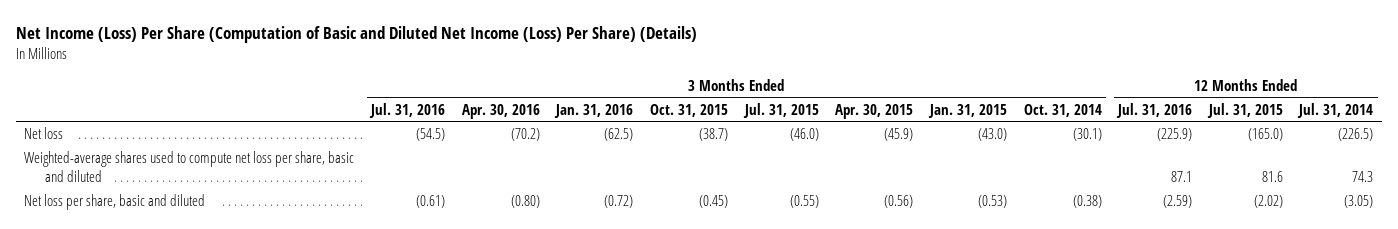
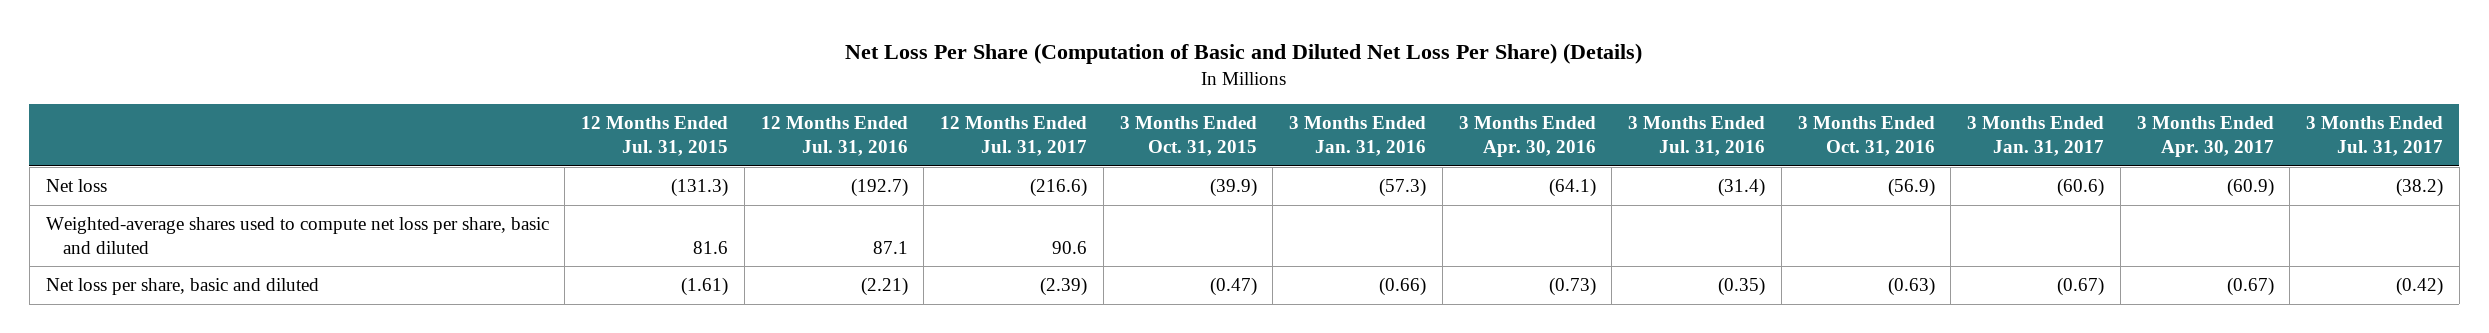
- Net Income (Loss) Per Share (Computation of Basic and Diluted Net Income (Loss) Per Share) (Details)
+ Net Loss Per Share (Computation of Basic and Diluted Net Loss Per Share) (Details)
- | 3 Months Ended Jul. 31, 2016 | 3 Months Ended Apr. 30, 2016 | 3 Months Ended Jan. 31, 2016 | 3 Months Ended Oct. 31, 2015 | 3 Months Ended Jul. 31, 2015 | 3 Months Ended Apr. 30, 2015 | 3 Months Ended Jan. 31, 2015 | 3 Months Ended Oct. 31, 2014 | 12 Months Ended Jul. 31, 2016 | 12 Months Ended Jul. 31, 2015 | 12 Months Ended Jul. 31, 2014
+ | 12 Months Ended Jul. 31, 2015 | 12 Months Ended Jul. 31, 2016 | 12 Months Ended Jul. 31, 2017 | 3 Months Ended Oct. 31, 2015 | 3 Months Ended Jan. 31, 2016 | 3 Months Ended Apr. 30, 2016 | 3 Months Ended Jul. 31, 2016 | 3 Months Ended Oct. 31, 2016 | 3 Months Ended Jan. 31, 2017 | 3 Months Ended Apr. 30, 2017 | 3 Months Ended Jul. 31, 2017
- Net loss | (54.5) | (70.2) | (62.5) | (38.7) | (46.0) | (45.9) | (43.0) | (30.1) | (225.9) | (165.0) | (226.5)
+ Net loss | (131.3) | (192.7) | (216.6) | (39.9) | (57.3) | (64.1) | (31.4) | (56.9) | (60.6) | (60.9) | (38.2)
- Net loss per share, basic and diluted | (0.61) | (0.80) | (0.72) | (0.45) | (0.55) | (0.56) | (0.53) | (0.38) | (2.59) | (2.02) | (3.05)
+ Net loss per share, basic and diluted | (1.61) | (2.21) | (2.39) | (0.47) | (0.66) | (0.73) | (0.35) | (0.63) | (0.67) | (0.67) | (0.42)

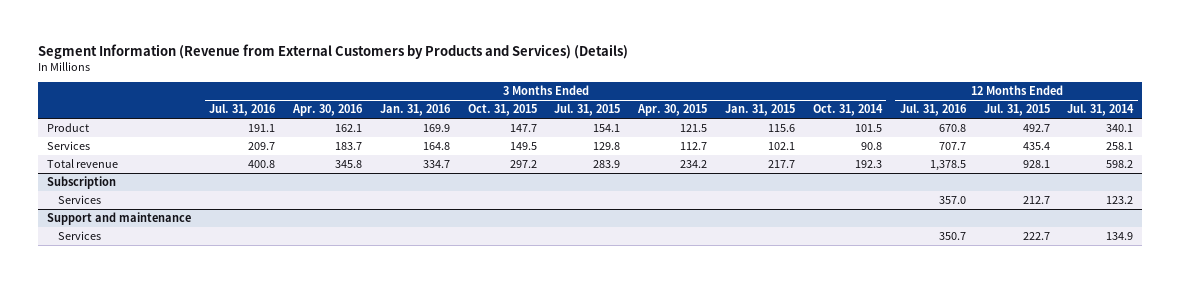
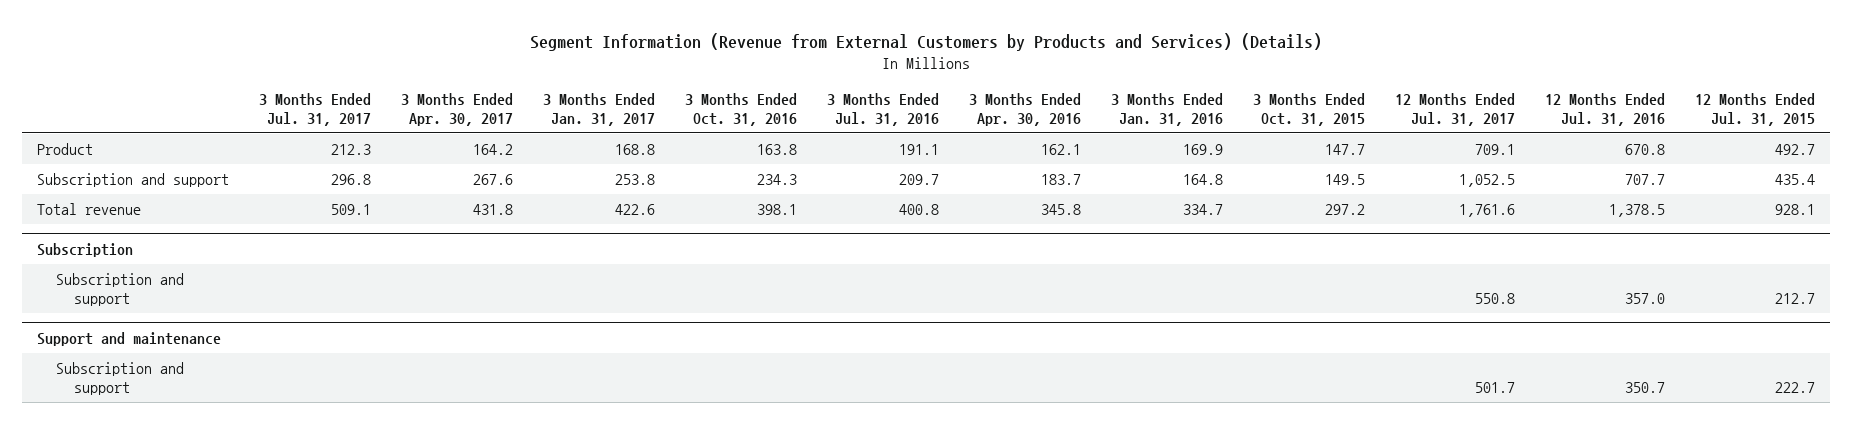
- | 3 Months Ended Jul. 31, 2016 | 3 Months Ended Apr. 30, 2016 | 3 Months Ended Jan. 31, 2016 | 3 Months Ended Oct. 31, 2015 | 3 Months Ended Jul. 31, 2015 | 3 Months Ended Apr. 30, 2015 | 3 Months Ended Jan. 31, 2015 | 3 Months Ended Oct. 31, 2014 | 12 Months Ended Jul. 31, 2016 | 12 Months Ended Jul. 31, 2015 | 12 Months Ended Jul. 31, 2014
+ | 3 Months Ended Jul. 31, 2017 | 3 Months Ended Apr. 30, 2017 | 3 Months Ended Jan. 31, 2017 | 3 Months Ended Oct. 31, 2016 | 3 Months Ended Jul. 31, 2016 | 3 Months Ended Apr. 30, 2016 | 3 Months Ended Jan. 31, 2016 | 3 Months Ended Oct. 31, 2015 | 12 Months Ended Jul. 31, 2017 | 12 Months Ended Jul. 31, 2016 | 12 Months Ended Jul. 31, 2015
- Services | 209.7 | 183.7 | 164.8 | 149.5 | 129.8 | 112.7 | 102.1 | 90.8 | 707.7 | 435.4 | 258.1
+ Subscription and support | 296.8 | 267.6 | 253.8 | 234.3 | 209.7 | 183.7 | 164.8 | 149.5 | 1,052.5 | 707.7 | 435.4
@ Subscription
- Services | | | | | | | | | 357.0 | 212.7 | 123.2
+ Subscription and support | | | | | | | | | 550.8 | 357.0 | 212.7
@ Support and maintenance
- Services | | | | | | | | | 350.7 | 222.7 | 134.9
+ Subscription and support | | | | | | | | | 501.7 | 350.7 | 222.7

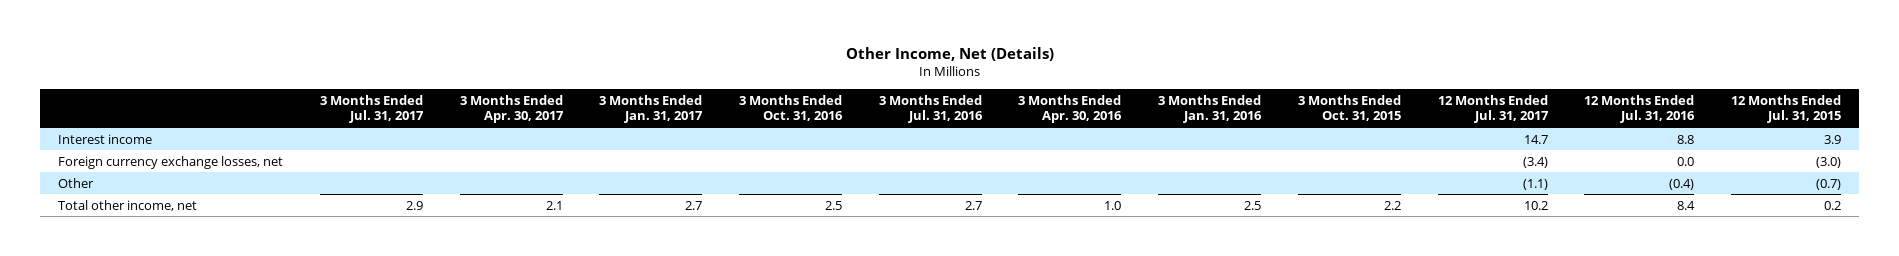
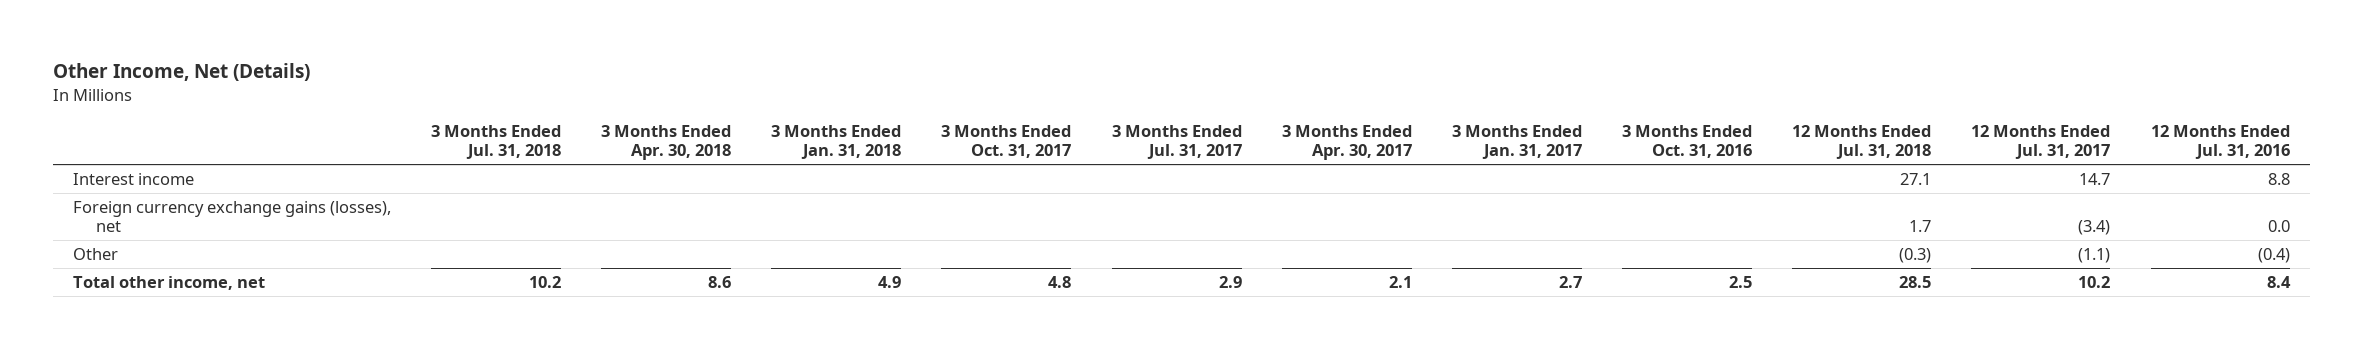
- | 3 Months Ended Jul. 31, 2017 | 3 Months Ended Apr. 30, 2017 | 3 Months Ended Jan. 31, 2017 | 3 Months Ended Oct. 31, 2016 | 3 Months Ended Jul. 31, 2016 | 3 Months Ended Apr. 30, 2016 | 3 Months Ended Jan. 31, 2016 | 3 Months Ended Oct. 31, 2015 | 12 Months Ended Jul. 31, 2017 | 12 Months Ended Jul. 31, 2016 | 12 Months Ended Jul. 31, 2015
+ | 3 Months Ended Jul. 31, 2018 | 3 Months Ended Apr. 30, 2018 | 3 Months Ended Jan. 31, 2018 | 3 Months Ended Oct. 31, 2017 | 3 Months Ended Jul. 31, 2017 | 3 Months Ended Apr. 30, 2017 | 3 Months Ended Jan. 31, 2017 | 3 Months Ended Oct. 31, 2016 | 12 Months Ended Jul. 31, 2018 | 12 Months Ended Jul. 31, 2017 | 12 Months Ended Jul. 31, 2016
- Foreign currency exchange losses, net | | | | | | | | | (3.4) | 0.0 | (3.0)
+ Foreign currency exchange gains (losses), net | | | | | | | | | 1.7 | (3.4) | 0.0

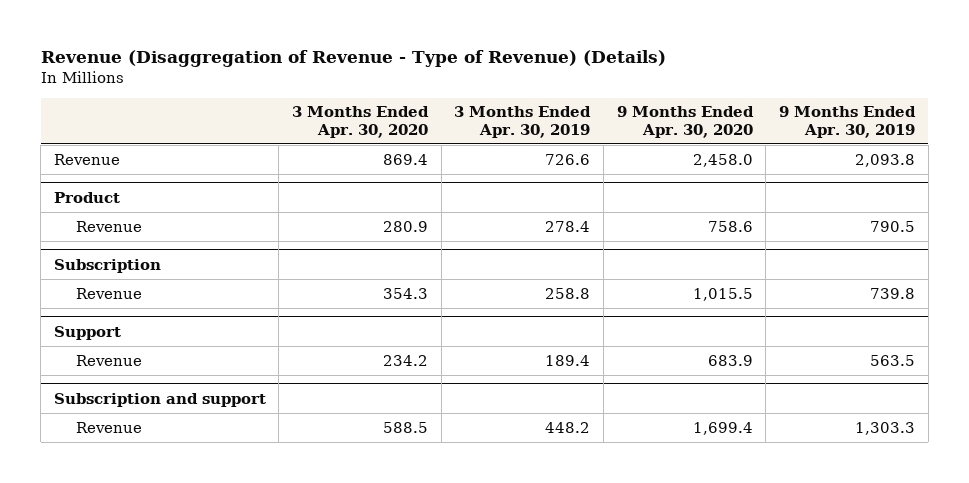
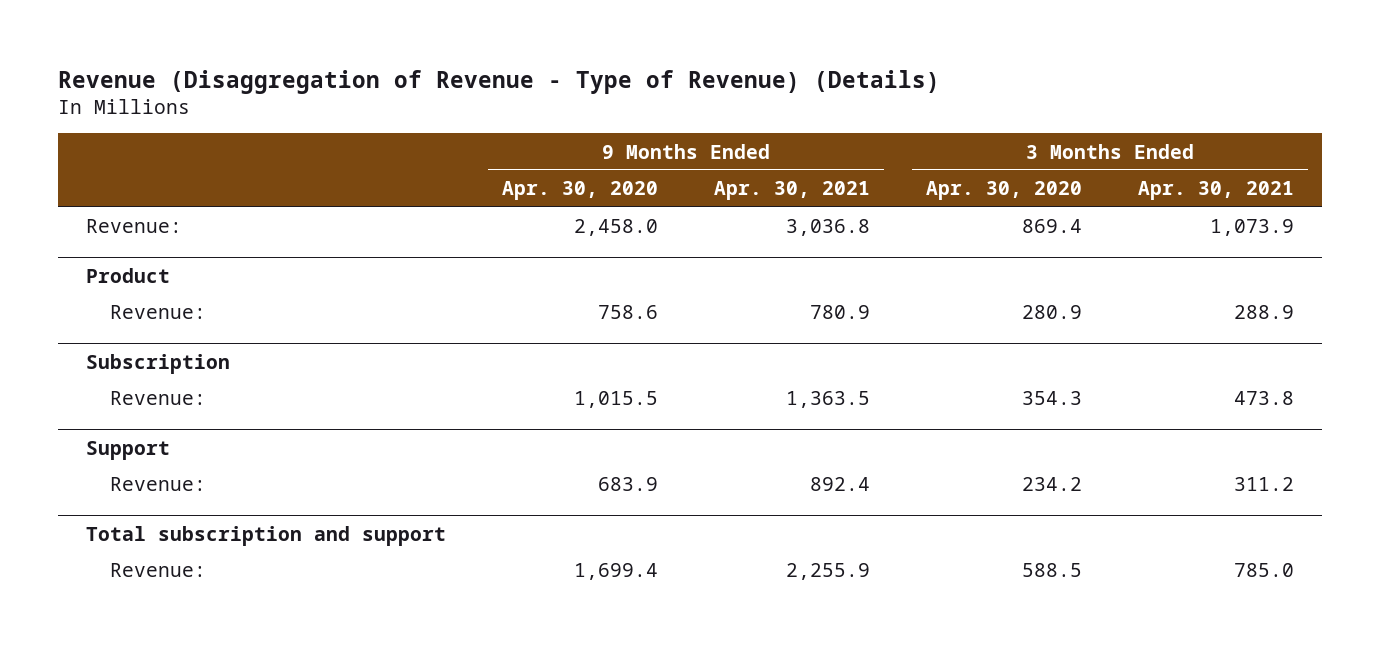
- | 3 Months Ended Apr. 30, 2020 | 3 Months Ended Apr. 30, 2019 | 9 Months Ended Apr. 30, 2020 | 9 Months Ended Apr. 30, 2019
+ | 9 Months Ended Apr. 30, 2020 | 9 Months Ended Apr. 30, 2021 | 3 Months Ended Apr. 30, 2020 | 3 Months Ended Apr. 30, 2021
- Revenue | 869.4 | 726.6 | 2,458.0 | 2,093.8
+ Revenue: | 2,458.0 | 3,036.8 | 869.4 | 1,073.9
@ Product
- Revenue | 280.9 | 278.4 | 758.6 | 790.5
+ Revenue: | 758.6 | 780.9 | 280.9 | 288.9
@ Subscription
- Revenue | 354.3 | 258.8 | 1,015.5 | 739.8
+ Revenue: | 1,015.5 | 1,363.5 | 354.3 | 473.8
@ Support
- Revenue | 234.2 | 189.4 | 683.9 | 563.5
- Subscription and support
- Revenue | 588.5 | 448.2 | 1,699.4 | 1,303.3
@ Support
+ Revenue: | 683.9 | 892.4 | 234.2 | 311.2
+ Total subscription and support
+ Revenue: | 1,699.4 | 2,255.9 | 588.5 | 785.0

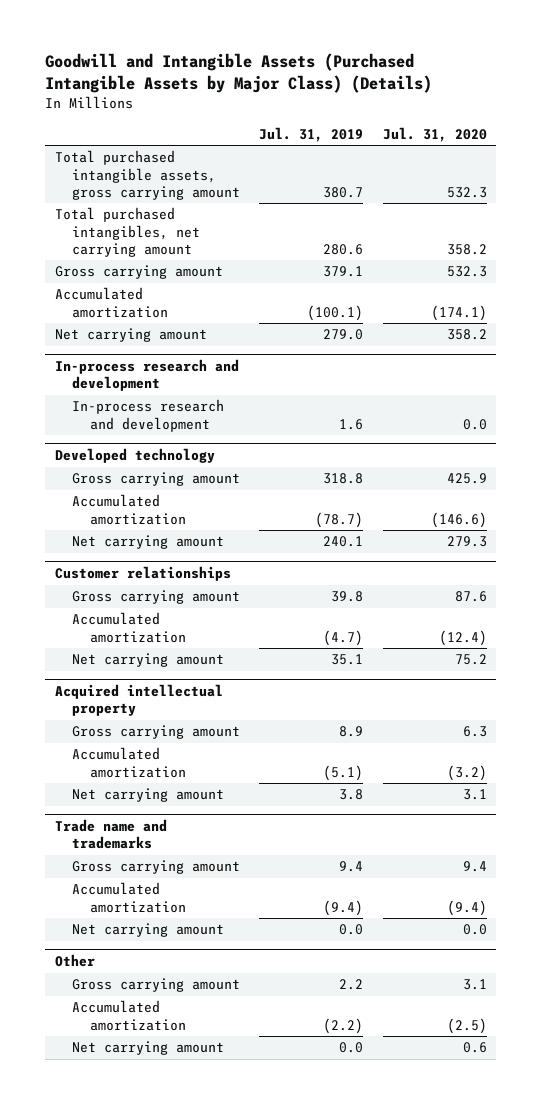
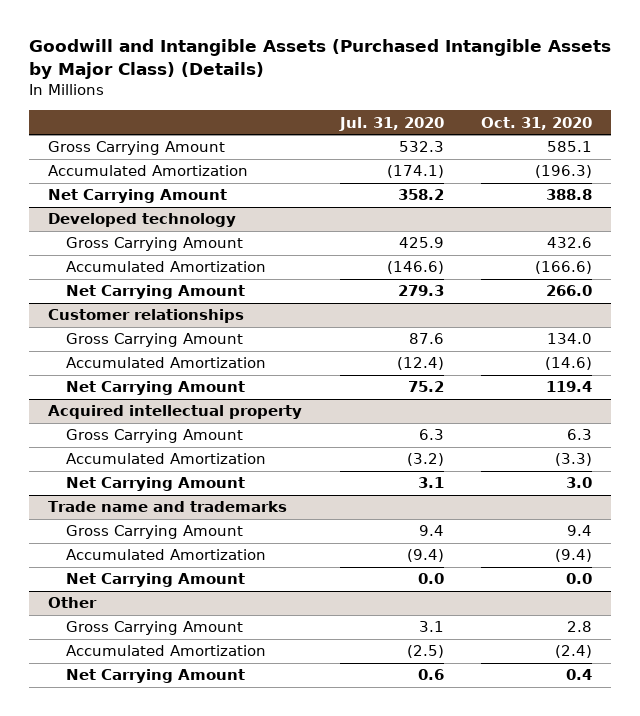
- | Jul. 31, 2019 | Jul. 31, 2020
+ | Jul. 31, 2020 | Oct. 31, 2020
- Total purchased intangible assets, gross carrying amount | 380.7 | 532.3
- Total purchased intangibles, net carrying amount | 280.6 | 358.2
- Gross carrying amount | 379.1 | 532.3
- Accumulated amortization | (100.1) | (174.1)
- Net carrying amount | 279.0 | 358.2
- In-process research and development
- In-process research and development | 1.6 | 0.0
+ Gross Carrying Amount | 532.3 | 585.1
+ Accumulated Amortization | (174.1) | (196.3)
+ Net Carrying Amount | 358.2 | 388.8
@ Developed technology
- Gross carrying amount | 318.8 | 425.9
- Accumulated amortization | (78.7) | (146.6)
- Net carrying amount | 240.1 | 279.3
+ Gross Carrying Amount | 425.9 | 432.6
+ Accumulated Amortization | (146.6) | (166.6)
+ Net Carrying Amount | 279.3 | 266.0
@ Customer relationships
- Gross carrying amount | 39.8 | 87.6
- Accumulated amortization | (4.7) | (12.4)
- Net carrying amount | 35.1 | 75.2
+ Gross Carrying Amount | 87.6 | 134.0
+ Accumulated Amortization | (12.4) | (14.6)
+ Net Carrying Amount | 75.2 | 119.4
@ Acquired intellectual property
- Gross carrying amount | 8.9 | 6.3
- Accumulated amortization | (5.1) | (3.2)
- Net carrying amount | 3.8 | 3.1
+ Gross Carrying Amount | 6.3 | 6.3
+ Accumulated Amortization | (3.2) | (3.3)
+ Net Carrying Amount | 3.1 | 3.0
@ Trade name and trademarks
- Gross carrying amount | 9.4 | 9.4
- Accumulated amortization | (9.4) | (9.4)
- Net carrying amount | 0.0 | 0.0
+ Gross Carrying Amount | 9.4 | 9.4
+ Accumulated Amortization | (9.4) | (9.4)
+ Net Carrying Amount | 0.0 | 0.0
@ Other
- Gross carrying amount | 2.2 | 3.1
- Accumulated amortization | (2.2) | (2.5)
- Net carrying amount | 0.0 | 0.6
+ Gross Carrying Amount | 3.1 | 2.8
+ Accumulated Amortization | (2.5) | (2.4)
+ Net Carrying Amount | 0.6 | 0.4

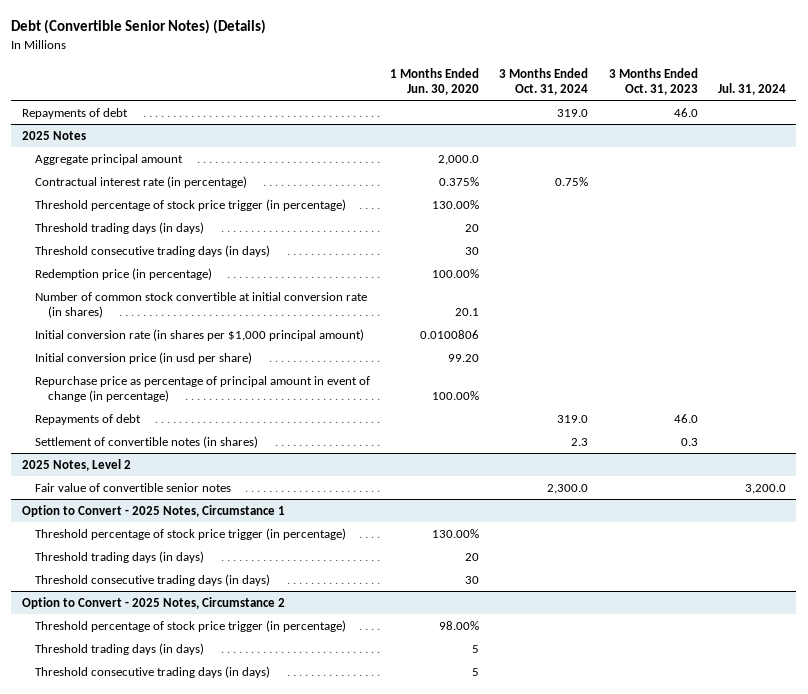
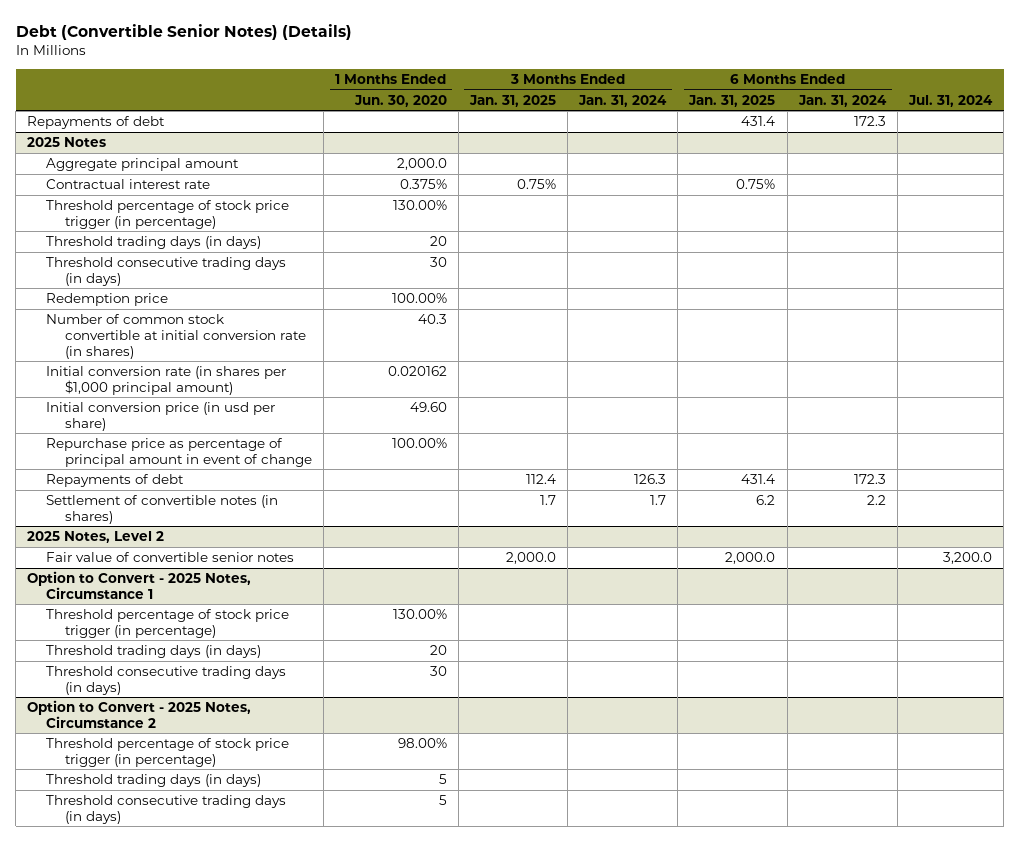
- | 1 Months Ended Jun. 30, 2020 | 3 Months Ended Oct. 31, 2024 | 3 Months Ended Oct. 31, 2023 | Jul. 31, 2024
+ | 1 Months Ended Jun. 30, 2020 | 3 Months Ended Jan. 31, 2025 | 3 Months Ended Jan. 31, 2024 | 6 Months Ended Jan. 31, 2025 | 6 Months Ended Jan. 31, 2024 | Jul. 31, 2024
@ 2025 Notes
- Contractual interest rate (in percentage) | 0.375% | 0.75% | |
+ Contractual interest rate | 0.375% | 0.75% | | 0.75% | |
- Redemption price (in percentage) | 100.00% | | |
- Number of common stock convertible at initial conversion rate (in shares) | 20.1 | | |
- Initial conversion rate (in shares per $1,000 principal amount) | 0.0100806 | | |
- Initial conversion price (in usd per share) | 99.20 | | |
- Repurchase price as percentage of principal amount in event of change (in percentage) | 100.00% | | |
+ Redemption price | 100.00% | | | | |
+ Number of common stock convertible at initial conversion rate (in shares) | 40.3 | | | | |
+ Initial conversion rate (in shares per $1,000 principal amount) | 0.020162 | | | | |
+ Initial conversion price (in usd per share) | 49.60 | | | | |
+ Repurchase price as percentage of principal amount in event of change | 100.00% | | | | |

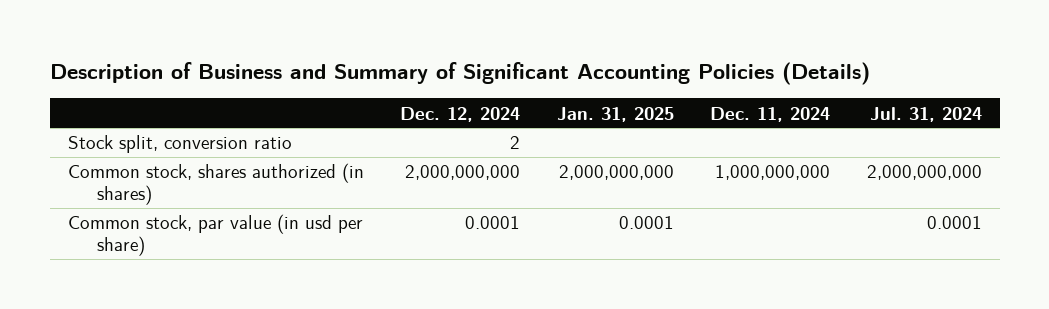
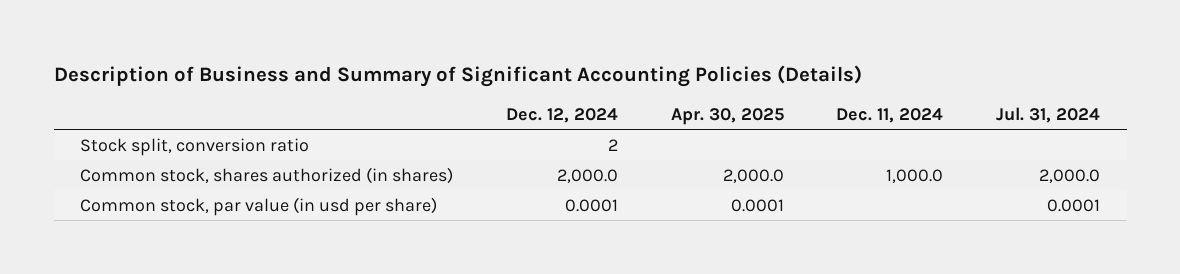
- | Dec. 12, 2024 | Jan. 31, 2025 | Dec. 11, 2024 | Jul. 31, 2024
+ | Dec. 12, 2024 | Apr. 30, 2025 | Dec. 11, 2024 | Jul. 31, 2024
- Common stock, shares authorized (in shares) | 2,000,000,000 | 2,000,000,000 | 1,000,000,000 | 2,000,000,000
+ Common stock, shares authorized (in shares) | 2,000.0 | 2,000.0 | 1,000.0 | 2,000.0

